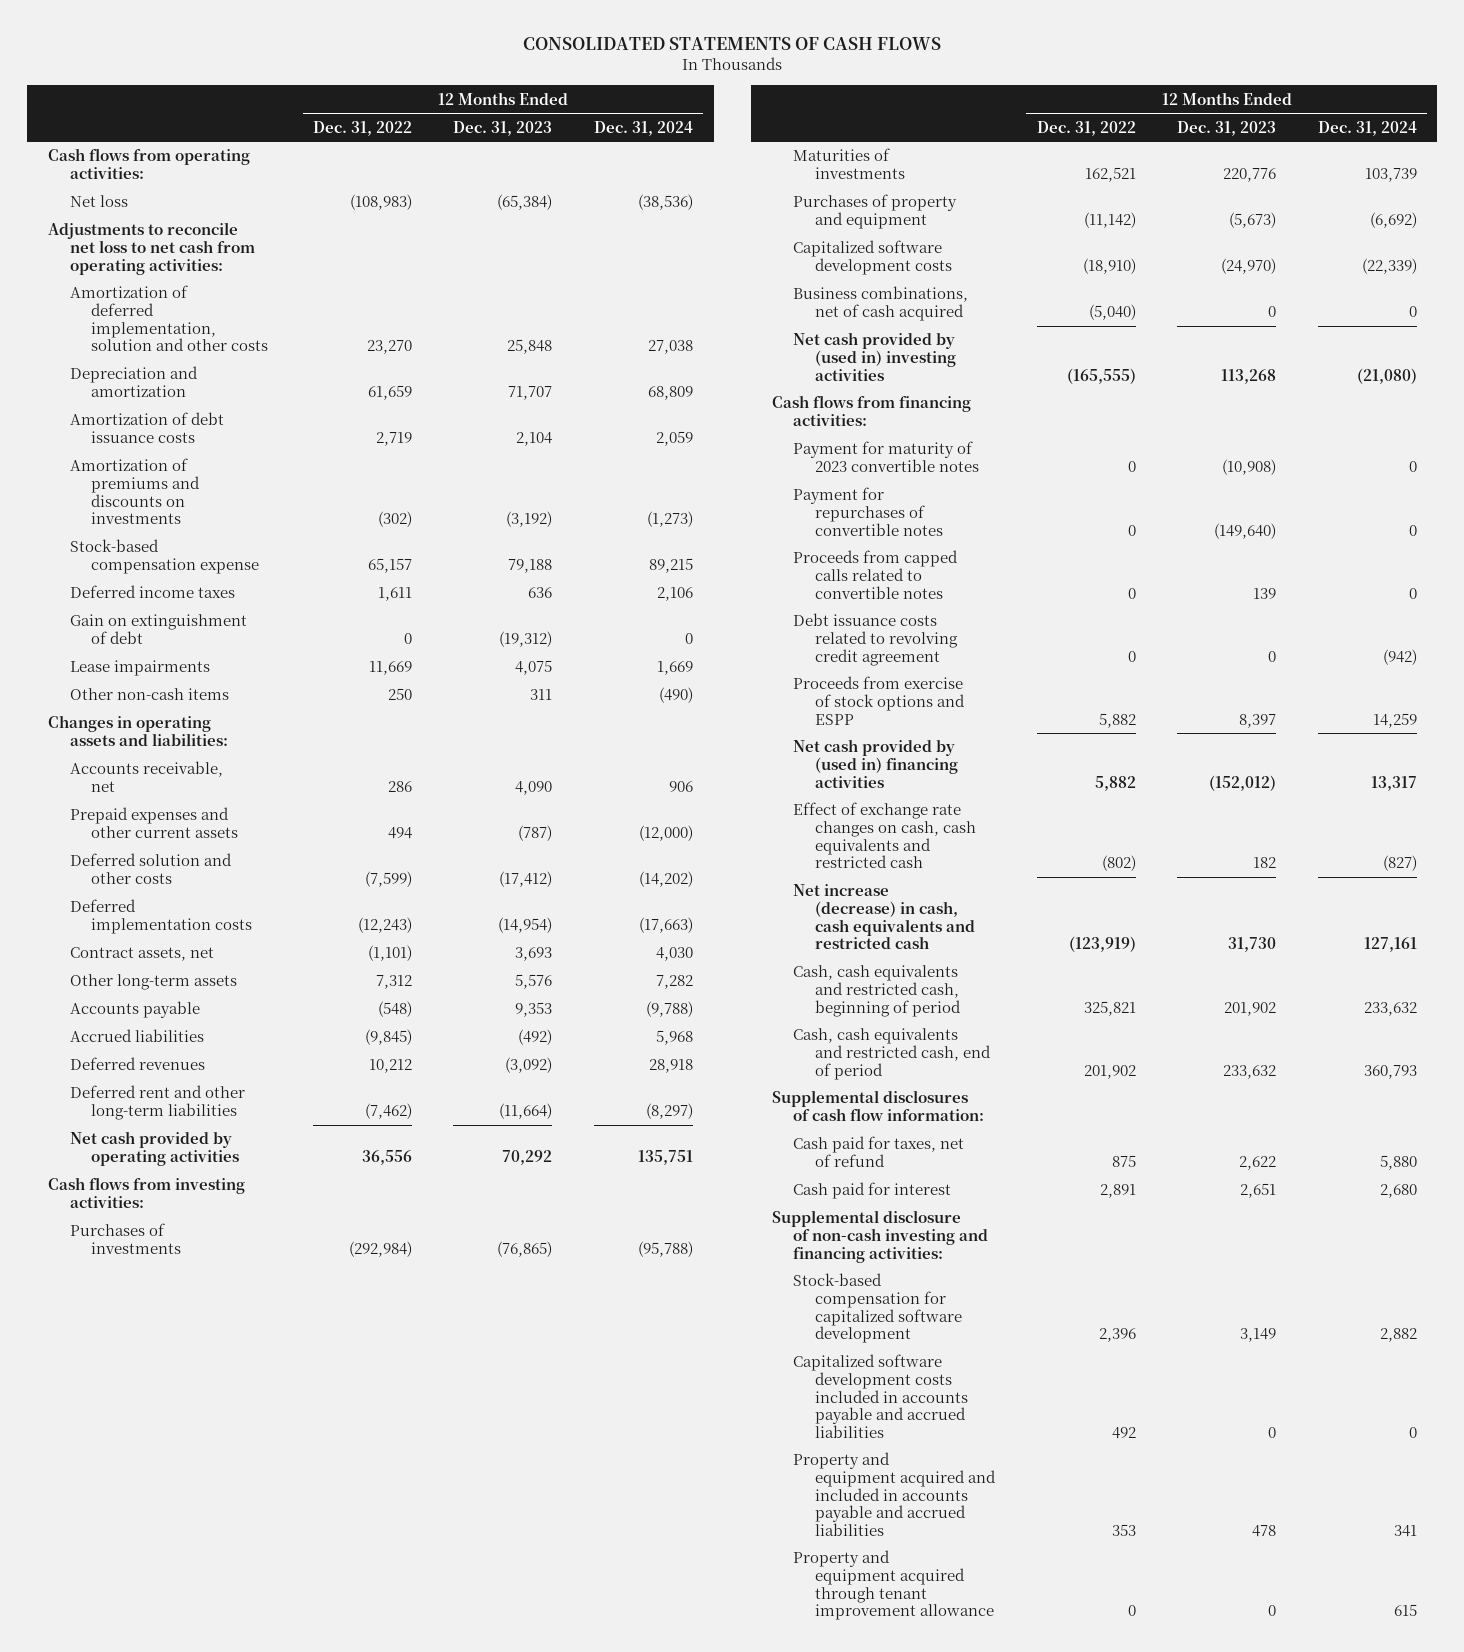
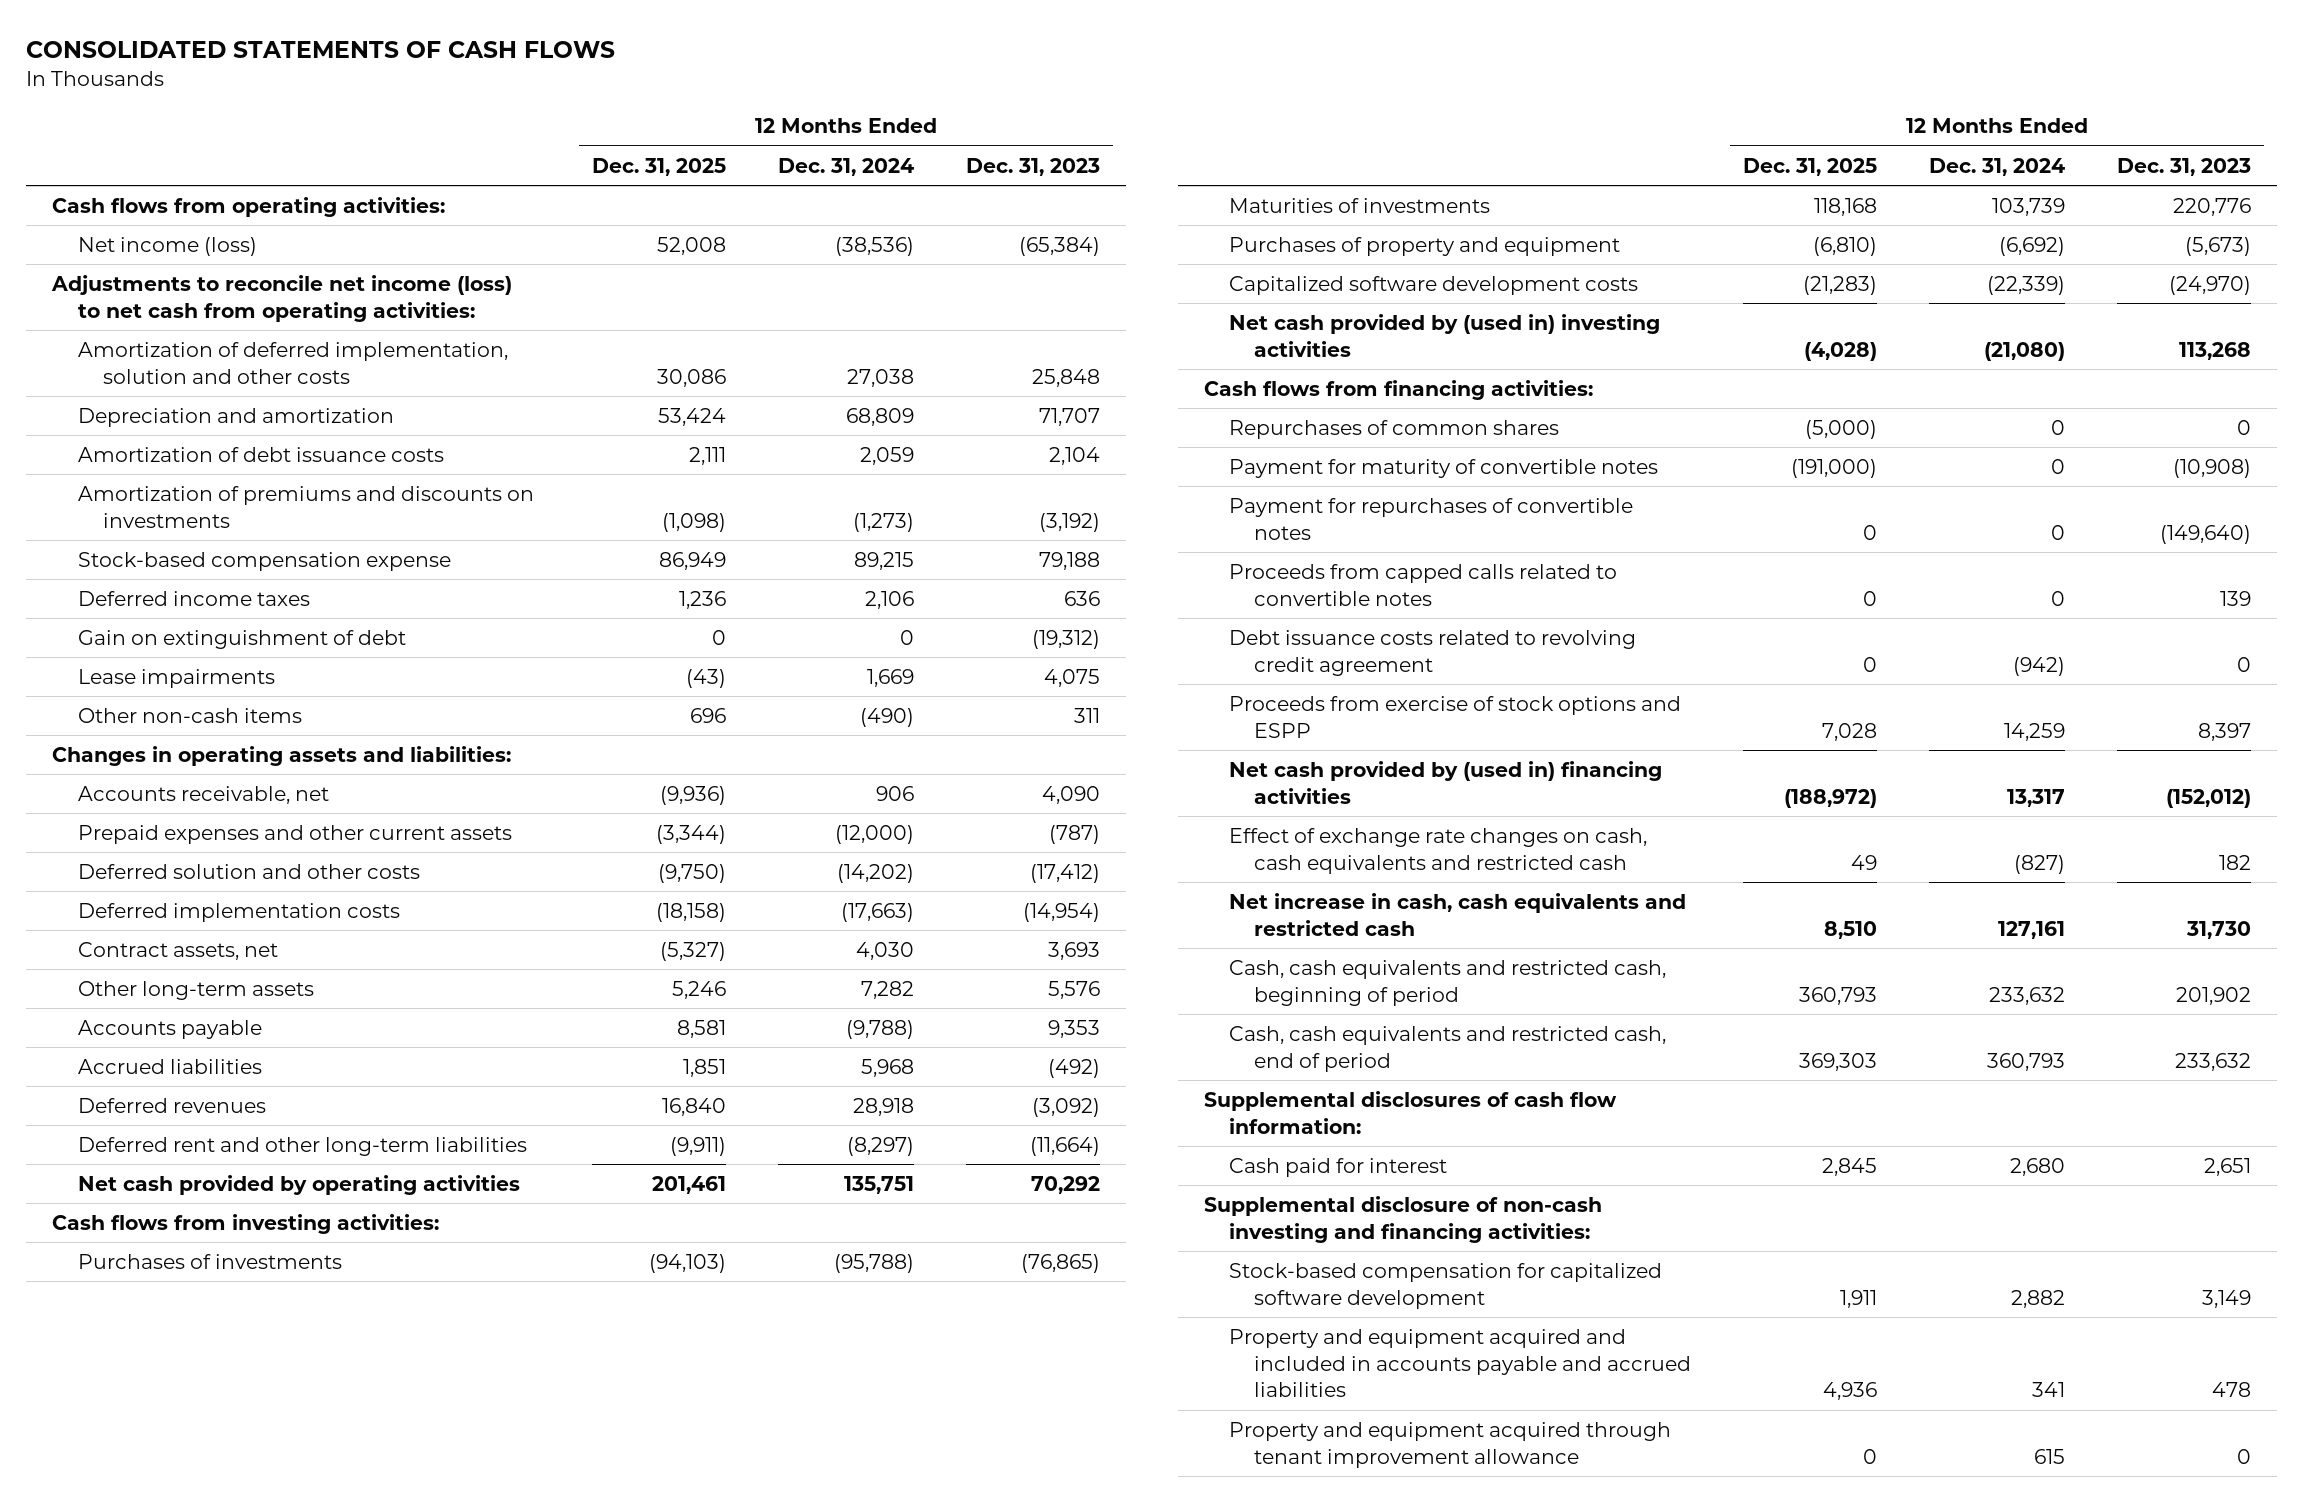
- | 12 Months Ended Dec. 31, 2022 | 12 Months Ended Dec. 31, 2023 | 12 Months Ended Dec. 31, 2024
+ | 12 Months Ended Dec. 31, 2025 | 12 Months Ended Dec. 31, 2024 | 12 Months Ended Dec. 31, 2023
- Net loss | (108,983) | (65,384) | (38,536)
- Adjustments to reconcile net loss to net cash from operating activities:
+ Net income (loss) | 52,008 | (38,536) | (65,384)
+ Adjustments to reconcile net income (loss) to net cash from operating activities:
- Business combinations, net of cash acquired | (5,040) | 0 | 0
- Payment for maturity of 2023 convertible notes | 0 | (10,908) | 0
+ Repurchases of common shares | (5,000) | 0 | 0
+ Payment for maturity of convertible notes | (191,000) | 0 | (10,908)
- Net increase (decrease) in cash, cash equivalents and restricted cash | (123,919) | 31,730 | 127,161
+ Net increase in cash, cash equivalents and restricted cash | 8,510 | 127,161 | 31,730
- Cash paid for taxes, net of refund | 875 | 2,622 | 5,880
- Capitalized software development costs included in accounts payable and accrued liabilities | 492 | 0 | 0

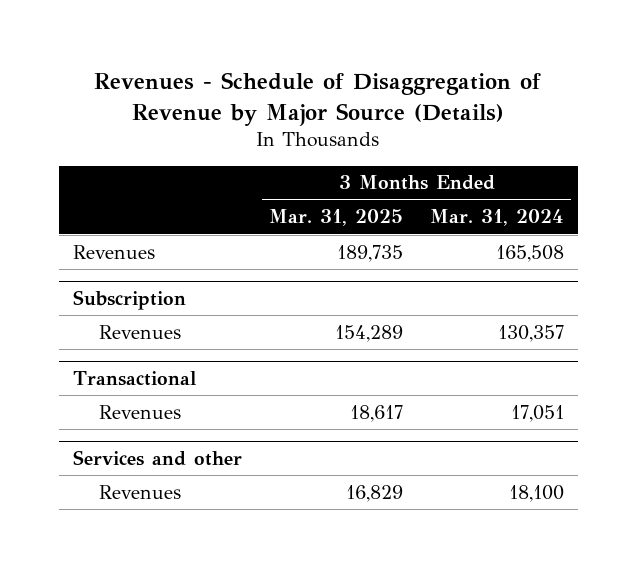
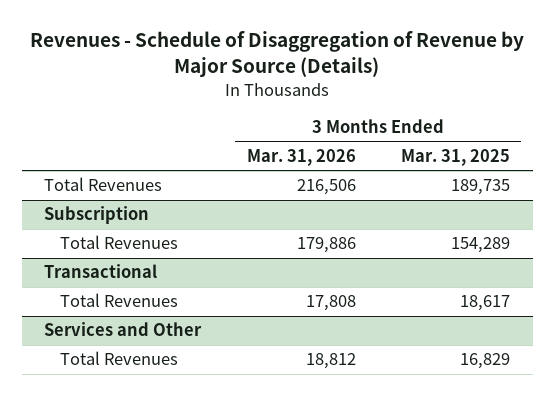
- | 3 Months Ended Mar. 31, 2025 | 3 Months Ended Mar. 31, 2024
+ | 3 Months Ended Mar. 31, 2026 | 3 Months Ended Mar. 31, 2025
- Revenues | 189,735 | 165,508
+ Total Revenues | 216,506 | 189,735
@ Subscription
- Revenues | 154,289 | 130,357
+ Total Revenues | 179,886 | 154,289
@ Transactional
- Revenues | 18,617 | 17,051
- Services and other
- Revenues | 16,829 | 18,100
@ Transactional
+ Total Revenues | 17,808 | 18,617
+ Services and Other
+ Total Revenues | 18,812 | 16,829

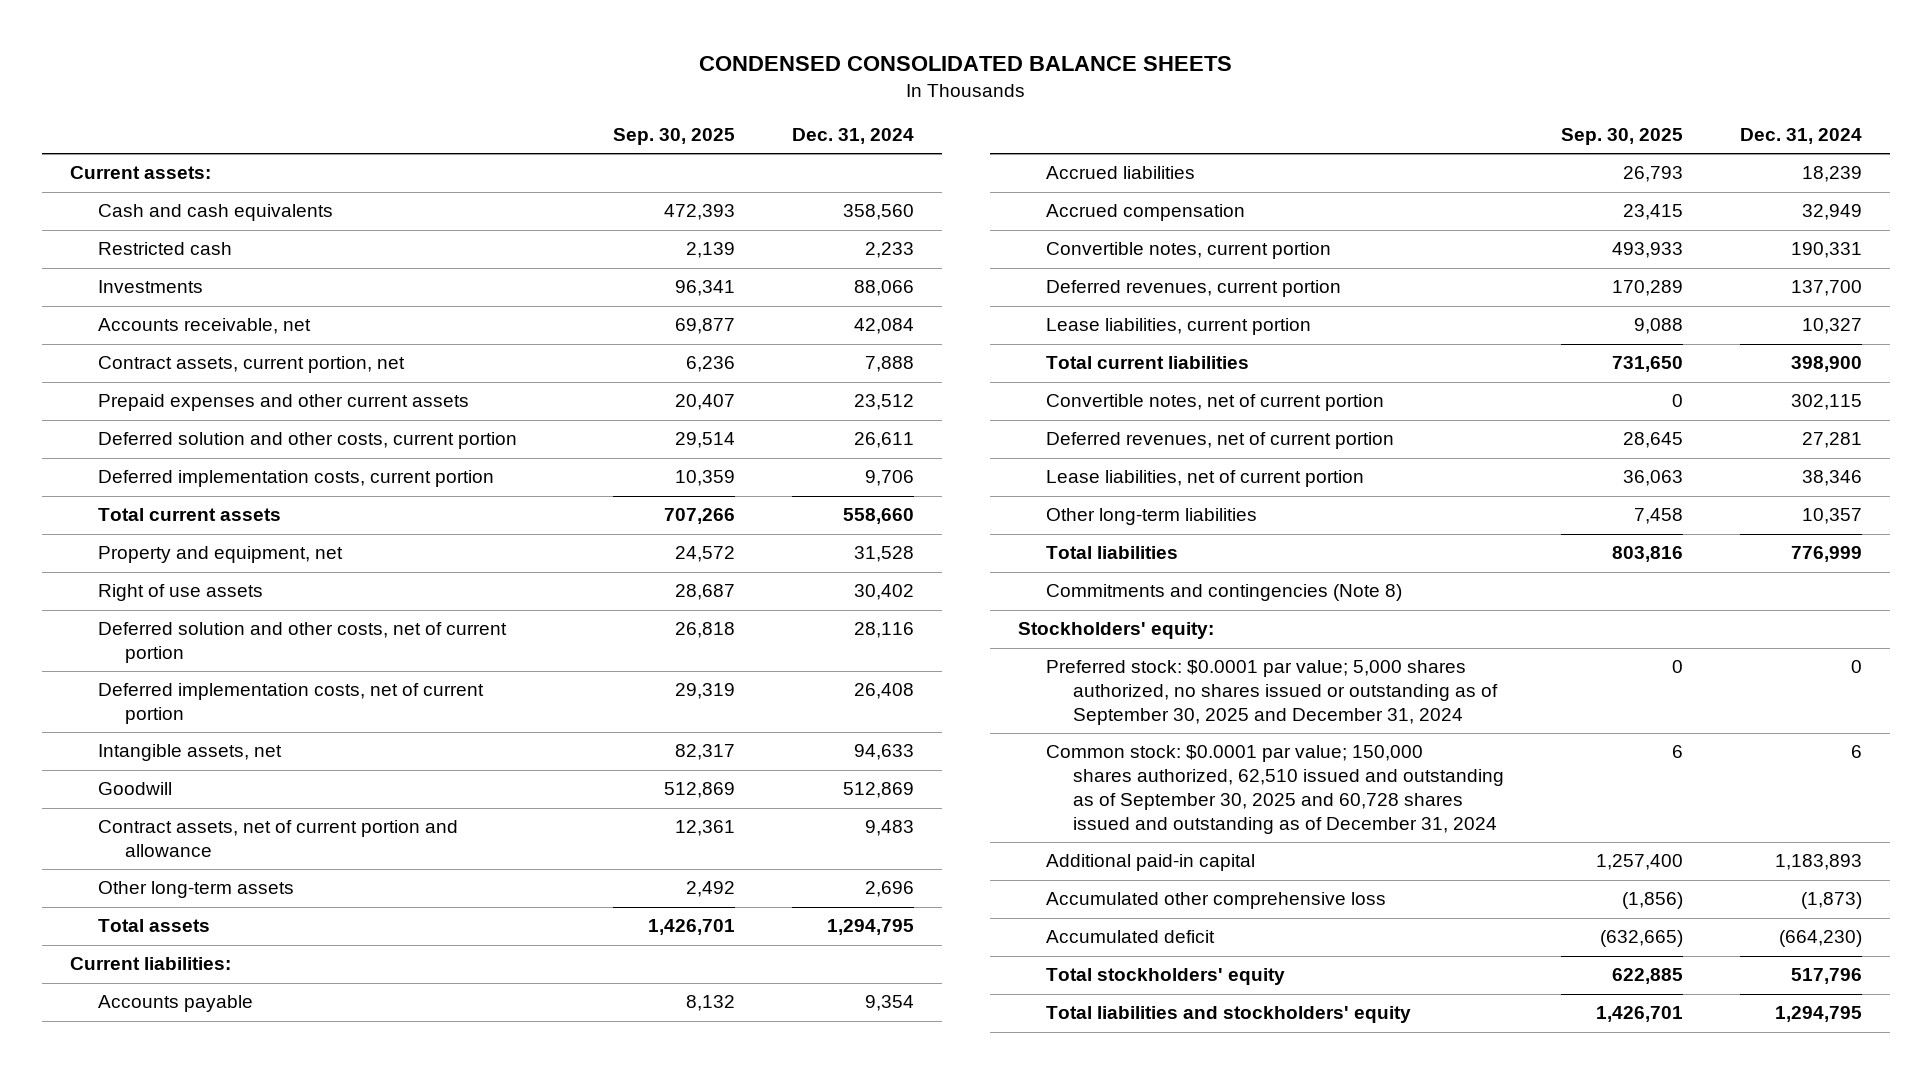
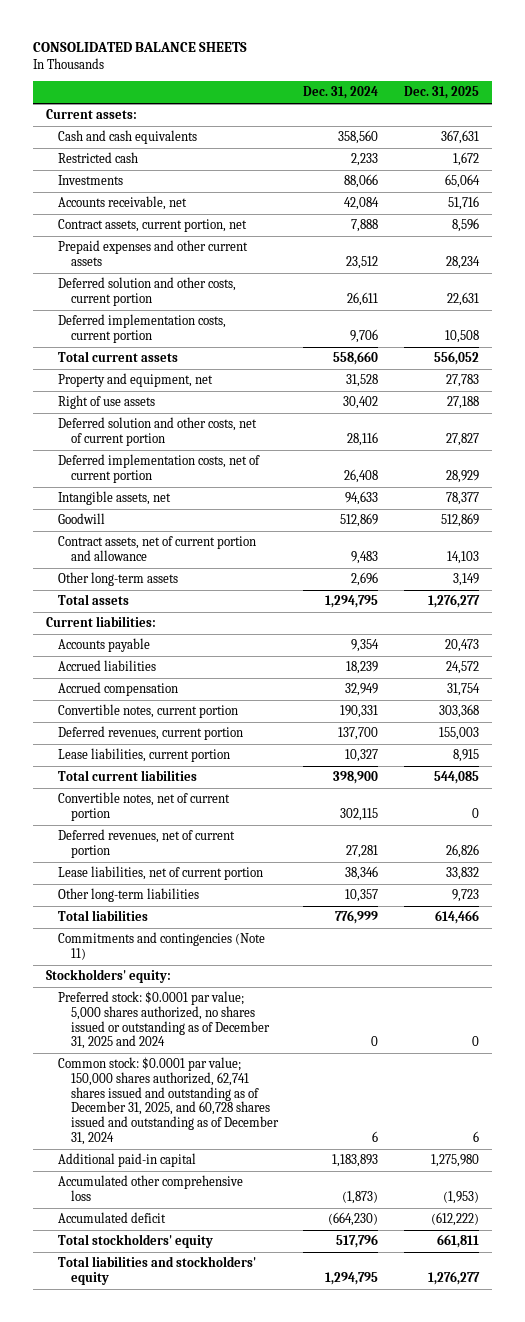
- CONDENSED CONSOLIDATED BALANCE SHEETS
+ CONSOLIDATED BALANCE SHEETS
- | Sep. 30, 2025 | Dec. 31, 2024
+ | Dec. 31, 2024 | Dec. 31, 2025
- Commitments and contingencies (Note 8)
+ Commitments and contingencies (Note 11)
- Preferred stock: $0.0001 par value; 5,000 shares authorized, no shares issued or outstanding as of September 30, 2025 and December 31, 2024 | 0 | 0
- Common stock: $0.0001 par value; 150,000 shares authorized, 62,510 issued and outstanding as of September 30, 2025 and 60,728 shares issued and outstanding as of December 31, 2024 | 6 | 6
+ Preferred stock: $0.0001 par value; 5,000 shares authorized, no shares issued or outstanding as of December 31, 2025 and 2024 | 0 | 0
+ Common stock: $0.0001 par value; 150,000 shares authorized, 62,741 shares issued and outstanding as of December 31, 2025, and 60,728 shares issued and outstanding as of December 31, 2024 | 6 | 6

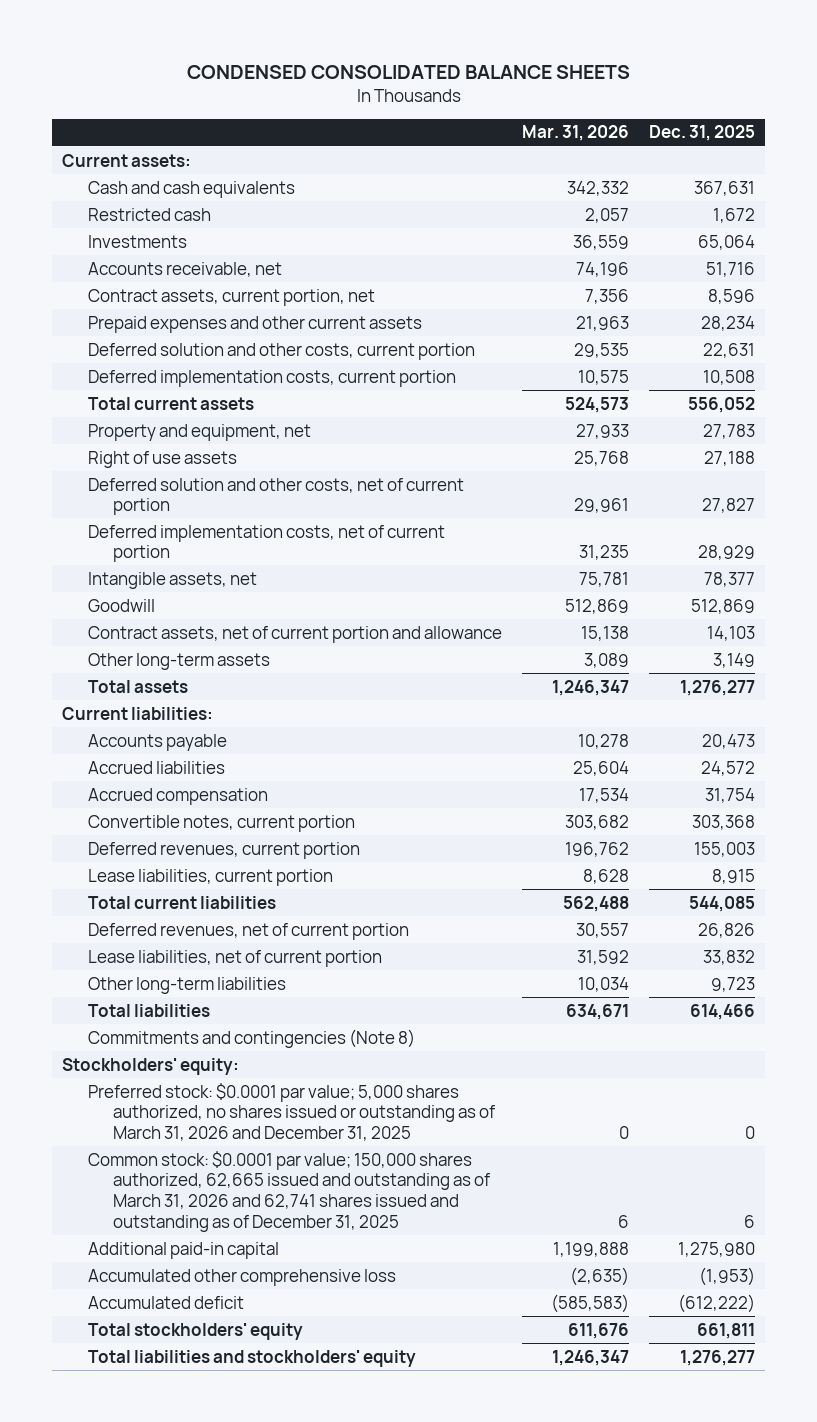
- CONSOLIDATED BALANCE SHEETS
+ CONDENSED CONSOLIDATED BALANCE SHEETS
- | Dec. 31, 2024 | Dec. 31, 2025
+ | Mar. 31, 2026 | Dec. 31, 2025
- Convertible notes, net of current portion | 302,115 | 0
- Commitments and contingencies (Note 11)
+ Commitments and contingencies (Note 8)
- Preferred stock: $0.0001 par value; 5,000 shares authorized, no shares issued or outstanding as of December 31, 2025 and 2024 | 0 | 0
- Common stock: $0.0001 par value; 150,000 shares authorized, 62,741 shares issued and outstanding as of December 31, 2025, and 60,728 shares issued and outstanding as of December 31, 2024 | 6 | 6
+ Preferred stock: $0.0001 par value; 5,000 shares authorized, no shares issued or outstanding as of March 31, 2026 and December 31, 2025 | 0 | 0
+ Common stock: $0.0001 par value; 150,000 shares authorized, 62,665 issued and outstanding as of March 31, 2026 and 62,741 shares issued and outstanding as of December 31, 2025 | 6 | 6

